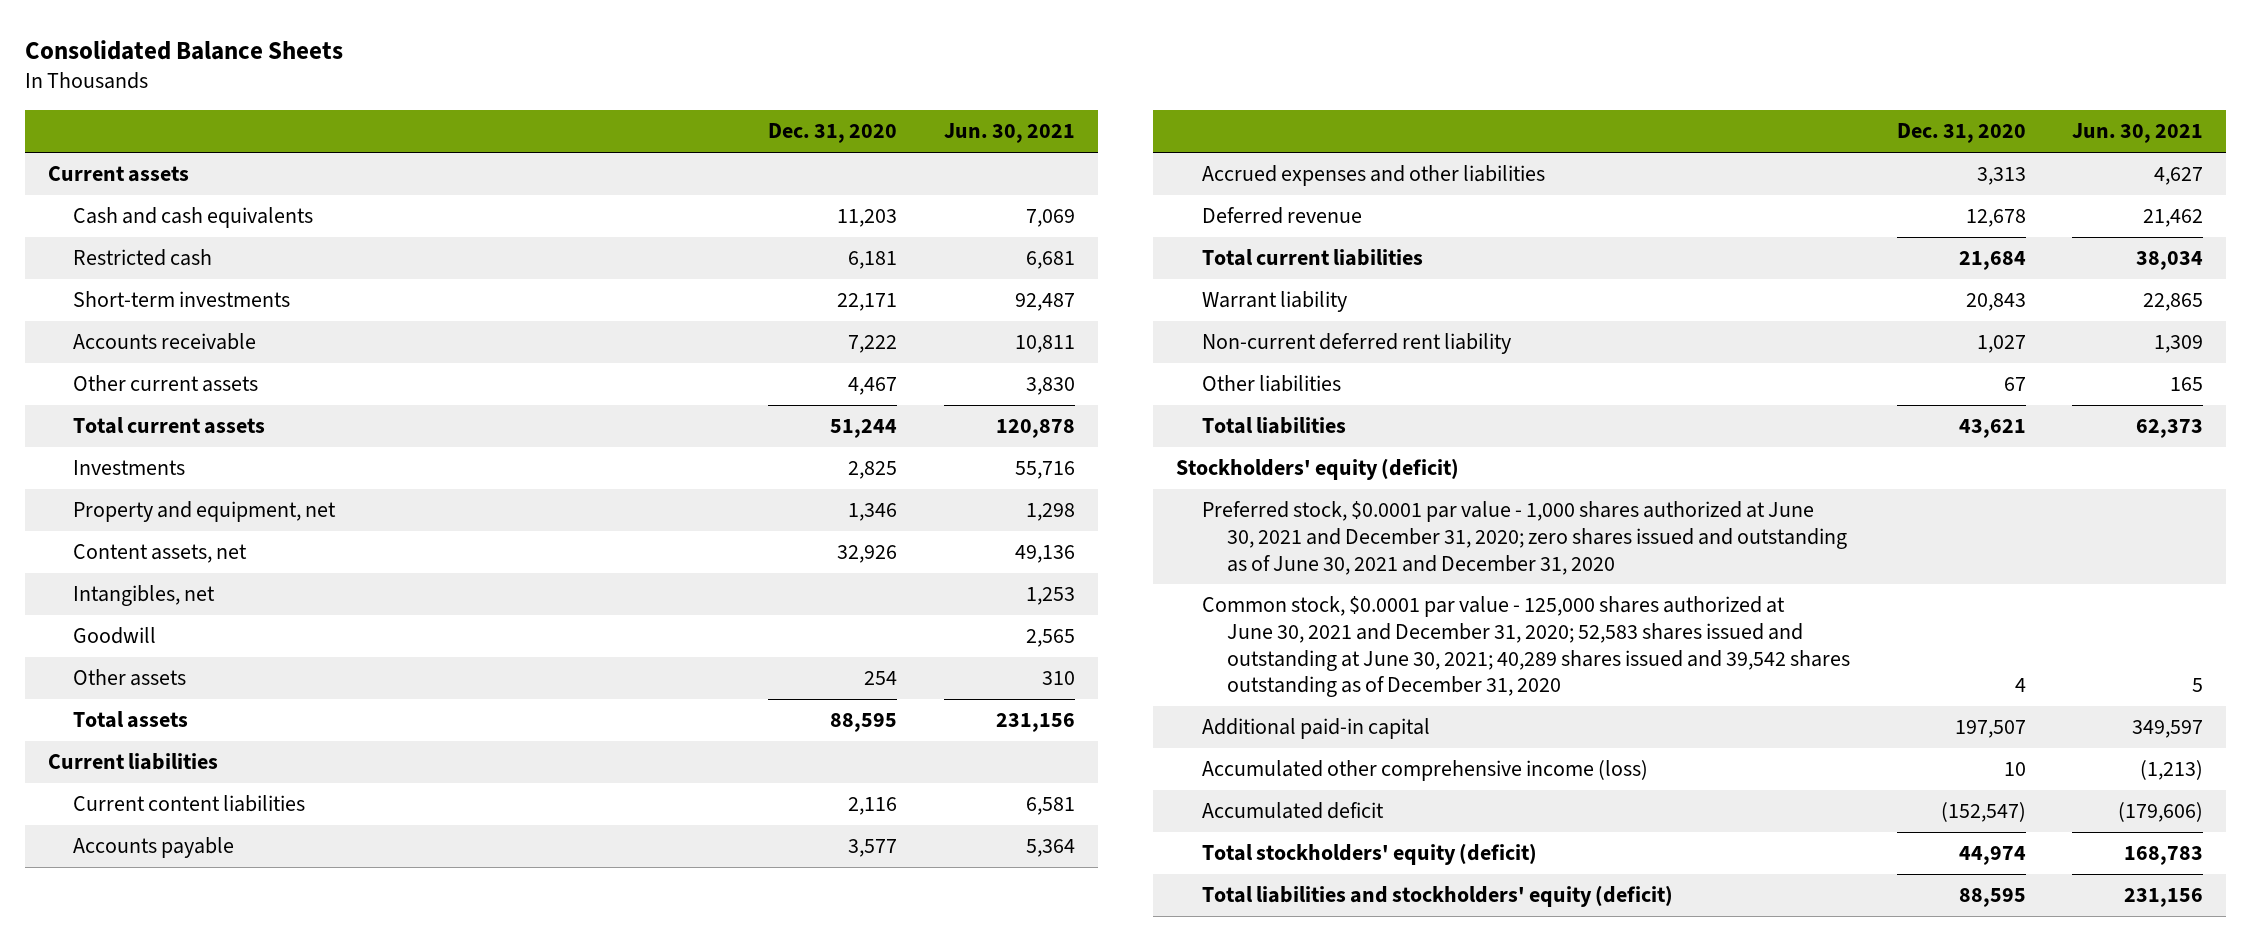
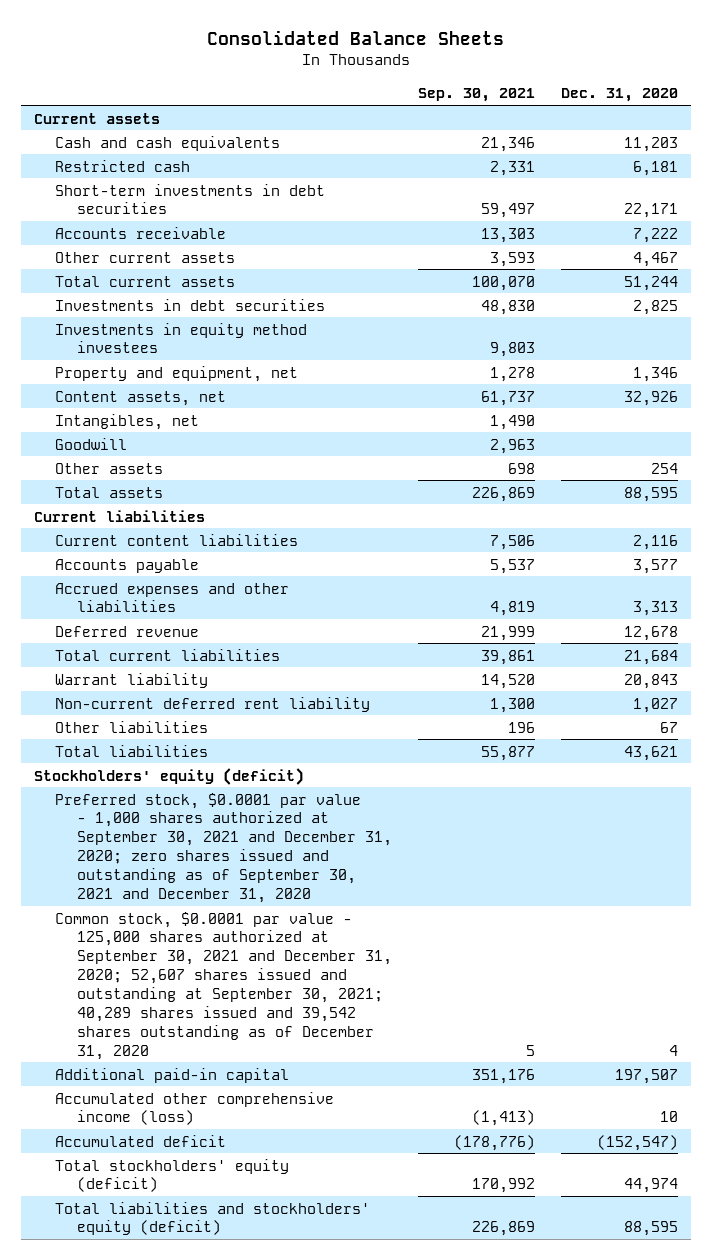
- | Dec. 31, 2020 | Jun. 30, 2021
+ | Sep. 30, 2021 | Dec. 31, 2020
- Short-term investments | 22,171 | 92,487
+ Short-term investments in debt securities | 59,497 | 22,171
- Investments | 2,825 | 55,716
+ Investments in debt securities | 48,830 | 2,825
+ Investments in equity method investees | 9,803 |
- Preferred stock, $0.0001 par value - 1,000 shares authorized at June 30, 2021 and December 31, 2020; zero shares issued and outstanding as of June 30, 2021 and December 31, 2020
- Common stock, $0.0001 par value - 125,000 shares authorized at June 30, 2021 and December 31, 2020; 52,583 shares issued and outstanding at June 30, 2021; 40,289 shares issued and 39,542 shares outstanding as of December 31, 2020 | 4 | 5
+ Preferred stock, $0.0001 par value - 1,000 shares authorized at September 30, 2021 and December 31, 2020; zero shares issued and outstanding as of September 30, 2021 and December 31, 2020
+ Common stock, $0.0001 par value - 125,000 shares authorized at September 30, 2021 and December 31, 2020; 52,607 shares issued and outstanding at September 30, 2021; 40,289 shares issued and 39,542 shares outstanding as of December 31, 2020 | 5 | 4

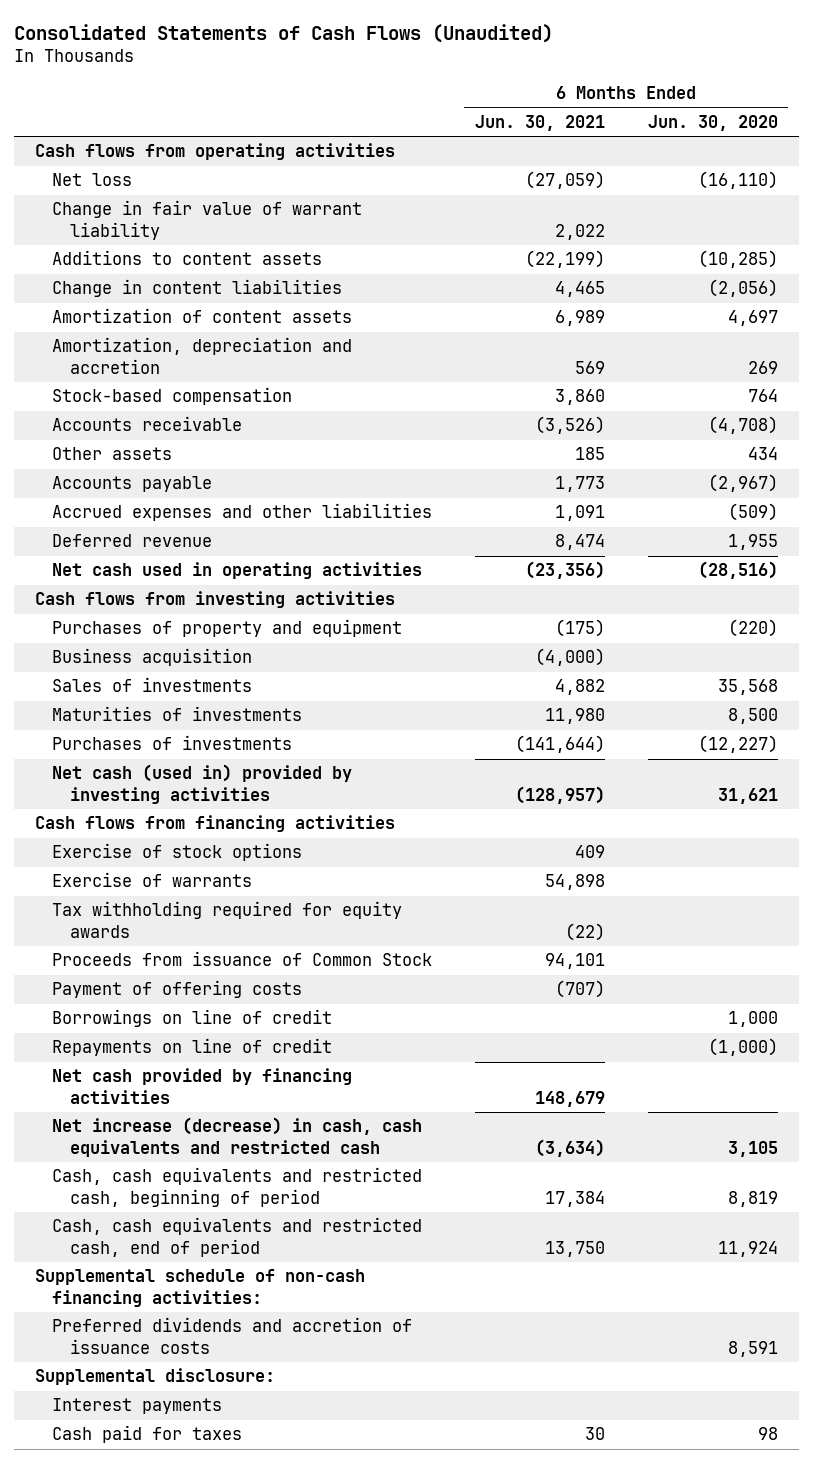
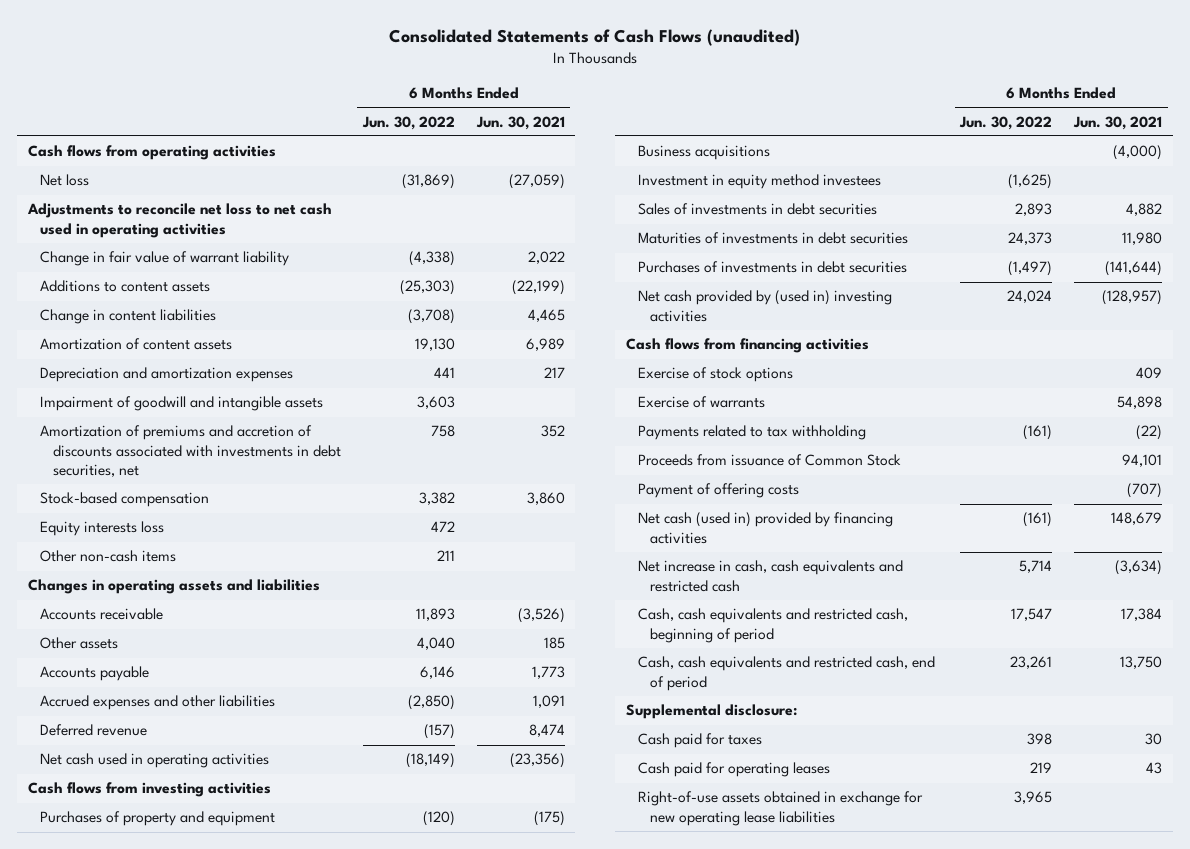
- Consolidated Statements of Cash Flows (Unaudited)
+ Consolidated Statements of Cash Flows (unaudited)
- | 6 Months Ended Jun. 30, 2021 | 6 Months Ended Jun. 30, 2020
+ | 6 Months Ended Jun. 30, 2022 | 6 Months Ended Jun. 30, 2021
+ Adjustments to reconcile net loss to net cash used in operating activities
- Amortization, depreciation and accretion | 569 | 269
+ Depreciation and amortization expenses | 441 | 217
+ Impairment of goodwill and intangible assets | 3,603 |
+ Amortization of premiums and accretion of discounts associated with investments in debt securities, net | 758 | 352
+ Equity interests loss | 472 |
+ Other non-cash items | 211 |
+ Changes in operating assets and liabilities
- Business acquisition | (4,000) |
- Sales of investments | 4,882 | 35,568
- Maturities of investments | 11,980 | 8,500
- Purchases of investments | (141,644) | (12,227)
- Net cash (used in) provided by investing activities | (128,957) | 31,621
+ Business acquisitions | | (4,000)
+ Investment in equity method investees | (1,625) |
+ Sales of investments in debt securities | 2,893 | 4,882
+ Maturities of investments in debt securities | 24,373 | 11,980
+ Purchases of investments in debt securities | (1,497) | (141,644)
+ Net cash provided by (used in) investing activities | 24,024 | (128,957)
- Tax withholding required for equity awards | (22) |
+ Payments related to tax withholding | (161) | (22)
- Borrowings on line of credit | | 1,000
- Repayments on line of credit | | (1,000)
- Net cash provided by financing activities | 148,679 |
- Net increase (decrease) in cash, cash equivalents and restricted cash | (3,634) | 3,105
+ Net cash (used in) provided by financing activities | (161) | 148,679
+ Net increase in cash, cash equivalents and restricted cash | 5,714 | (3,634)
- Supplemental schedule of non-cash financing activities:
- Preferred dividends and accretion of issuance costs | | 8,591
- Interest payments
+ Cash paid for operating leases | 219 | 43
+ Right-of-use assets obtained in exchange for new operating lease liabilities | 3,965 |

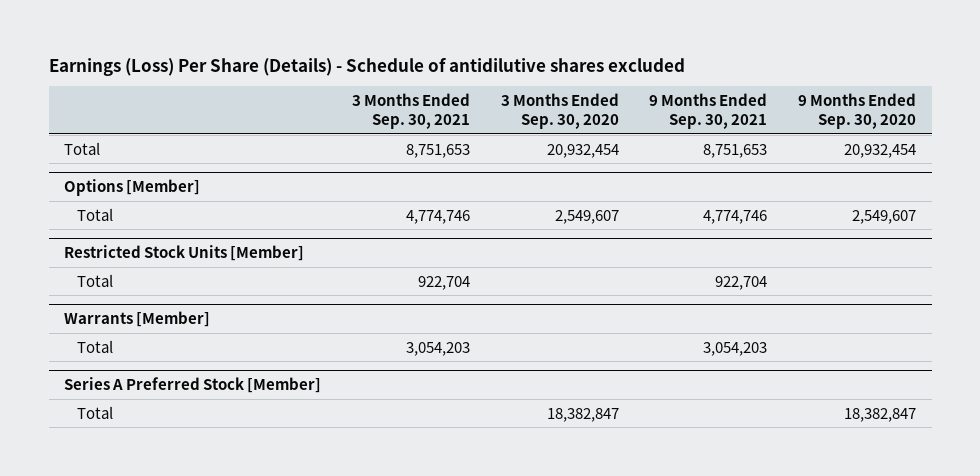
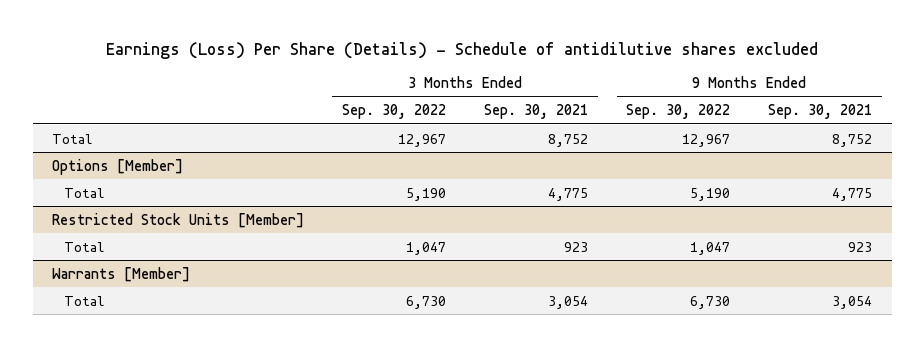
- | 3 Months Ended Sep. 30, 2021 | 3 Months Ended Sep. 30, 2020 | 9 Months Ended Sep. 30, 2021 | 9 Months Ended Sep. 30, 2020
+ | 3 Months Ended Sep. 30, 2022 | 3 Months Ended Sep. 30, 2021 | 9 Months Ended Sep. 30, 2022 | 9 Months Ended Sep. 30, 2021
- Total | 8,751,653 | 20,932,454 | 8,751,653 | 20,932,454
+ Total | 12,967 | 8,752 | 12,967 | 8,752
@ Options [Member]
- Total | 4,774,746 | 2,549,607 | 4,774,746 | 2,549,607
+ Total | 5,190 | 4,775 | 5,190 | 4,775
@ Restricted Stock Units [Member]
- Total | 922,704 | | 922,704 |
+ Total | 1,047 | 923 | 1,047 | 923
@ Warrants [Member]
- Total | 3,054,203 | | 3,054,203 |
- Series A Preferred Stock [Member]
- Total | | 18,382,847 | | 18,382,847
@ Warrants [Member]
+ Total | 6,730 | 3,054 | 6,730 | 3,054

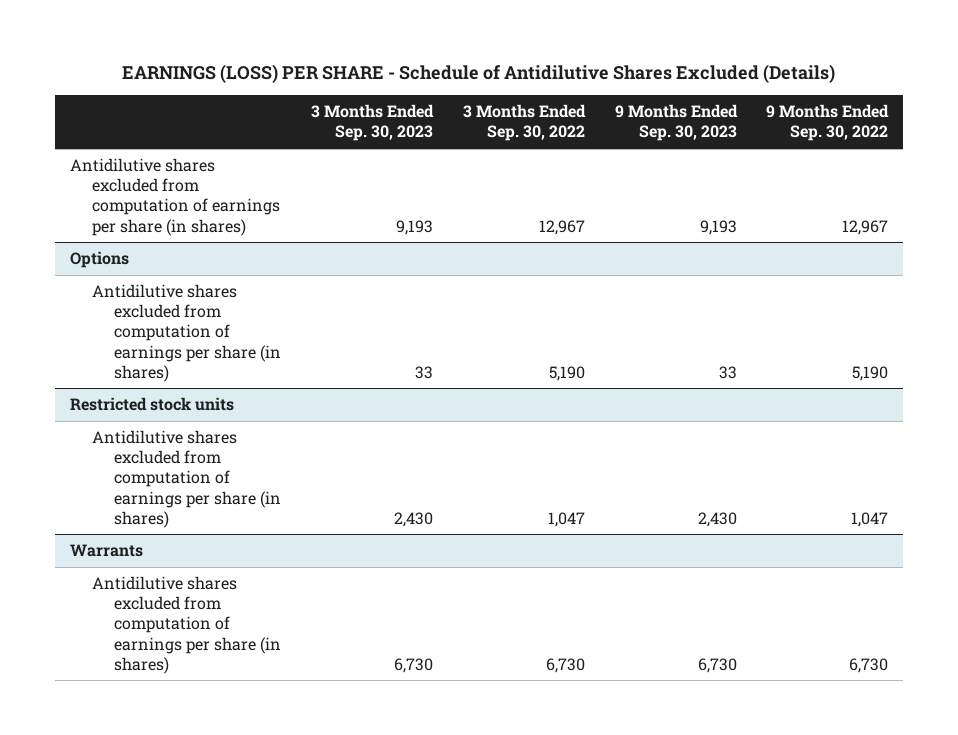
- Earnings (Loss) Per Share (Details) - Schedule of antidilutive shares excluded
+ EARNINGS (LOSS) PER SHARE - Schedule of Antidilutive Shares Excluded (Details)
- | 3 Months Ended Sep. 30, 2022 | 3 Months Ended Sep. 30, 2021 | 9 Months Ended Sep. 30, 2022 | 9 Months Ended Sep. 30, 2021
+ | 3 Months Ended Sep. 30, 2023 | 3 Months Ended Sep. 30, 2022 | 9 Months Ended Sep. 30, 2023 | 9 Months Ended Sep. 30, 2022
- Total | 12,967 | 8,752 | 12,967 | 8,752
- Options [Member]
- Total | 5,190 | 4,775 | 5,190 | 4,775
- Restricted Stock Units [Member]
- Total | 1,047 | 923 | 1,047 | 923
- Warrants [Member]
- Total | 6,730 | 3,054 | 6,730 | 3,054
+ Antidilutive shares excluded from computation of earnings per share (in shares) | 9,193 | 12,967 | 9,193 | 12,967
+ Options
+ Antidilutive shares excluded from computation of earnings per share (in shares) | 33 | 5,190 | 33 | 5,190
+ Restricted stock units
+ Antidilutive shares excluded from computation of earnings per share (in shares) | 2,430 | 1,047 | 2,430 | 1,047
+ Warrants
+ Antidilutive shares excluded from computation of earnings per share (in shares) | 6,730 | 6,730 | 6,730 | 6,730

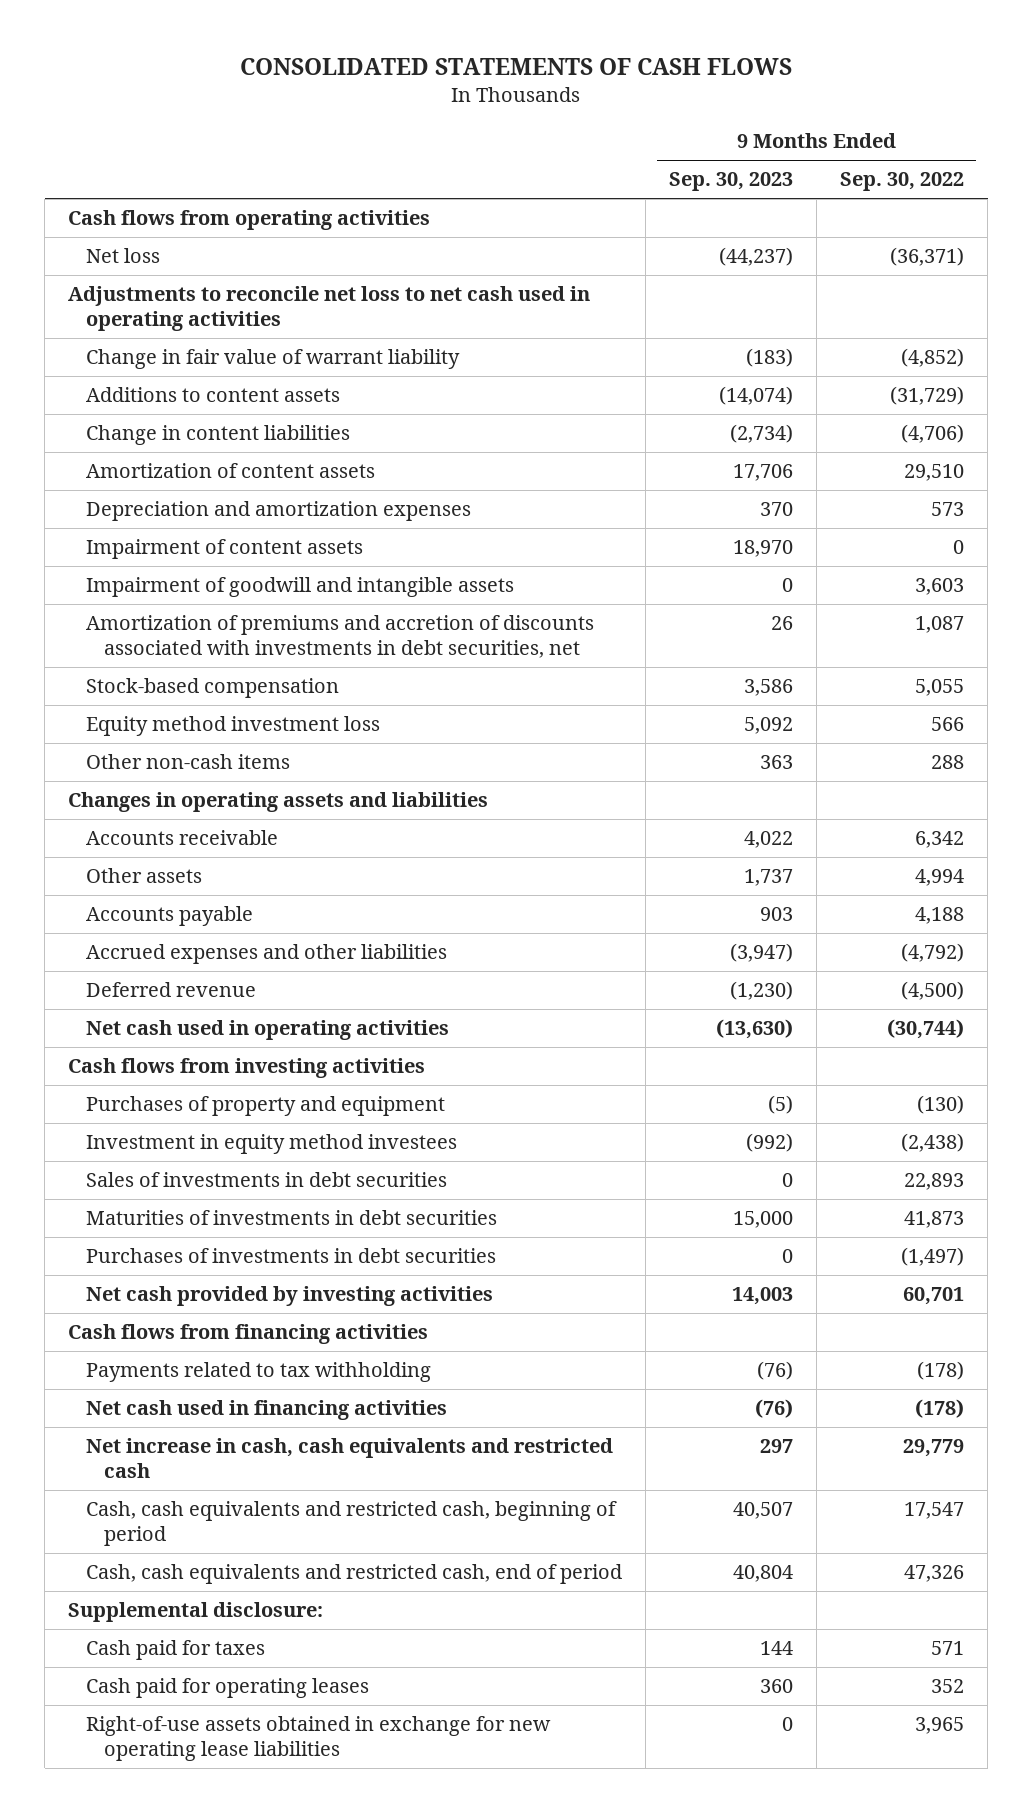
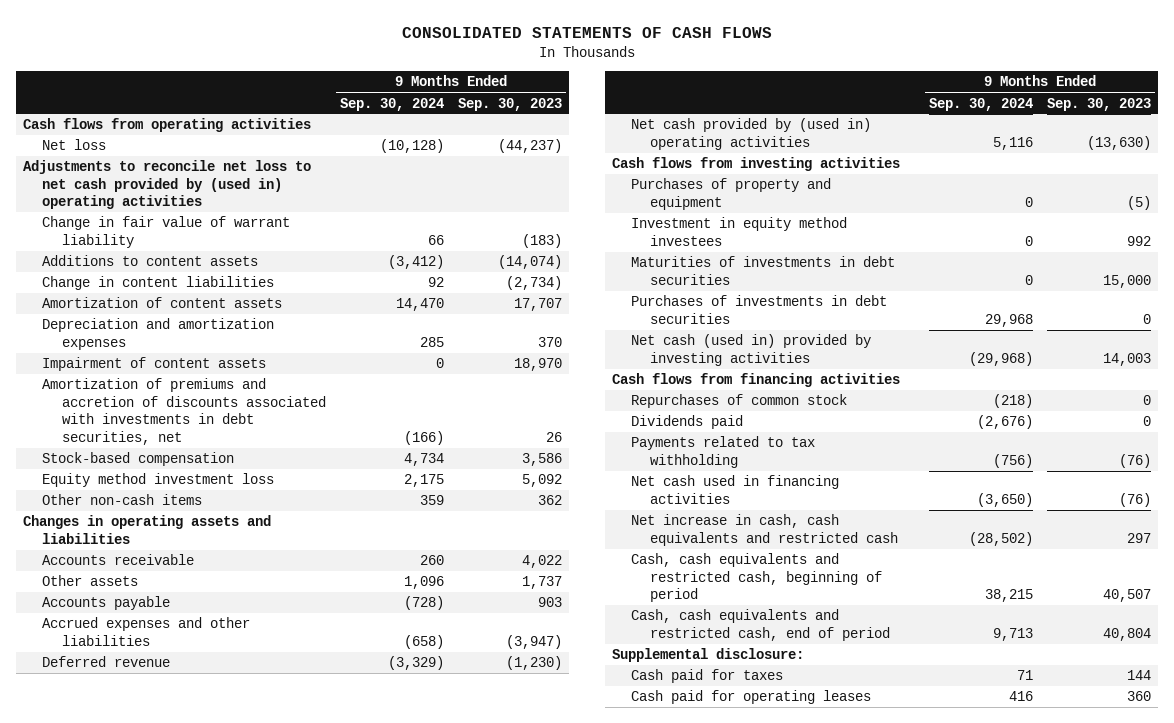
- | 9 Months Ended Sep. 30, 2023 | 9 Months Ended Sep. 30, 2022
+ | 9 Months Ended Sep. 30, 2024 | 9 Months Ended Sep. 30, 2023
- Adjustments to reconcile net loss to net cash used in operating activities
+ Adjustments to reconcile net loss to net cash provided by (used in) operating activities
- Amortization of content assets | 17,706 | 29,510
+ Amortization of content assets | 14,470 | 17,707
- Impairment of goodwill and intangible assets | 0 | 3,603
- Other non-cash items | 363 | 288
+ Other non-cash items | 359 | 362
- Net cash used in operating activities | (13,630) | (30,744)
+ Net cash provided by (used in) operating activities | 5,116 | (13,630)
- Investment in equity method investees | (992) | (2,438)
- Sales of investments in debt securities | 0 | 22,893
+ Investment in equity method investees | 0 | 992
- Net cash provided by investing activities | 14,003 | 60,701
+ Net cash (used in) provided by investing activities | (29,968) | 14,003
+ Repurchases of common stock | (218) | 0
+ Dividends paid | (2,676) | 0
- Right-of-use assets obtained in exchange for new operating lease liabilities | 0 | 3,965

